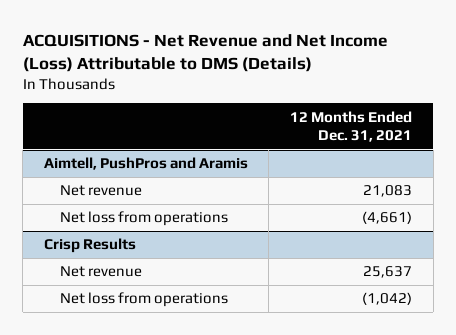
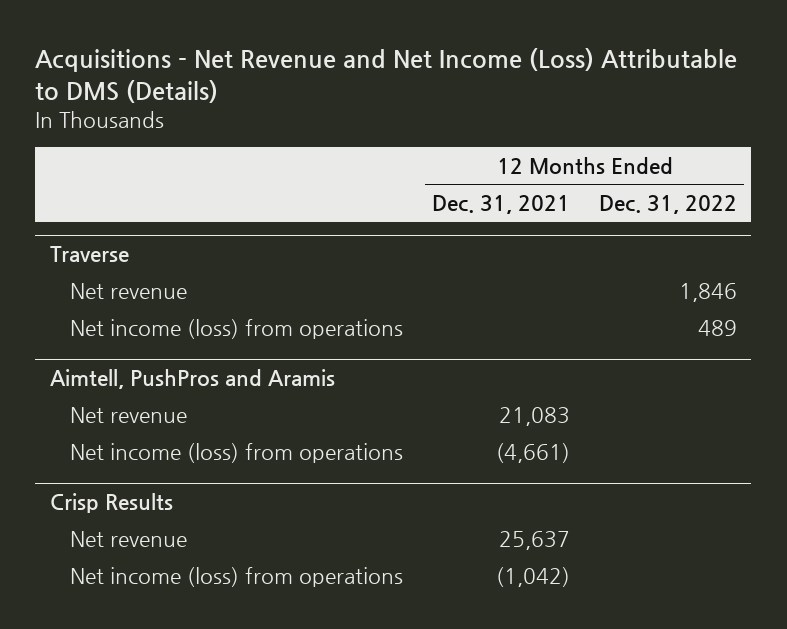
- ACQUISITIONS - Net Revenue and Net Income (Loss) Attributable to DMS (Details)
+ Acquisitions - Net Revenue and Net Income (Loss) Attributable to DMS (Details)
- | 12 Months Ended Dec. 31, 2021
+ | 12 Months Ended Dec. 31, 2021 | 12 Months Ended Dec. 31, 2022
+ Traverse
+ Net revenue | | 1,846
+ Net income (loss) from operations | | 489
@ Aimtell, PushPros and Aramis
- Net loss from operations | (4,661)
+ Net income (loss) from operations | (4,661) |
@ Crisp Results
- Net loss from operations | (1,042)
+ Net income (loss) from operations | (1,042) |

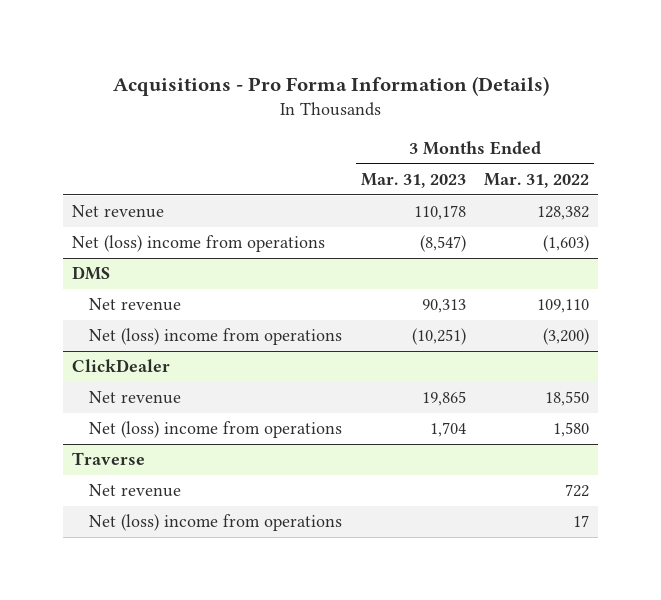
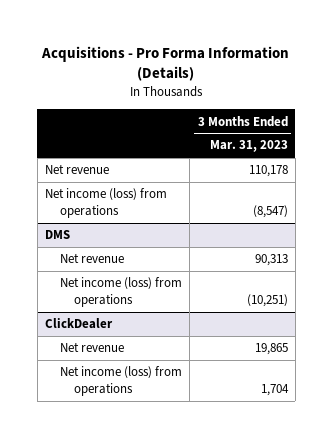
- | 3 Months Ended Mar. 31, 2023 | 3 Months Ended Mar. 31, 2022
+ | 3 Months Ended Mar. 31, 2023
- Net (loss) income from operations | (8,547) | (1,603)
+ Net income (loss) from operations | (8,547)
@ DMS
- Net (loss) income from operations | (10,251) | (3,200)
+ Net income (loss) from operations | (10,251)
@ ClickDealer
- Net (loss) income from operations | 1,704 | 1,580
- Traverse
- Net revenue | | 722
- Net (loss) income from operations | | 17
@ ClickDealer
+ Net income (loss) from operations | 1,704

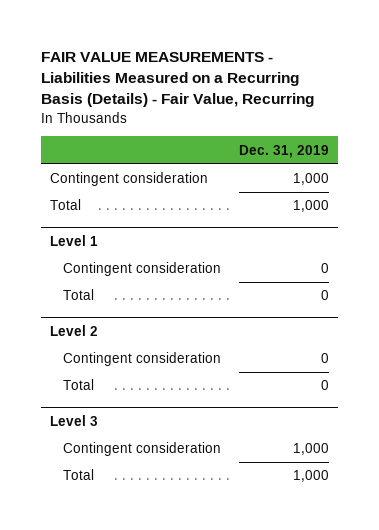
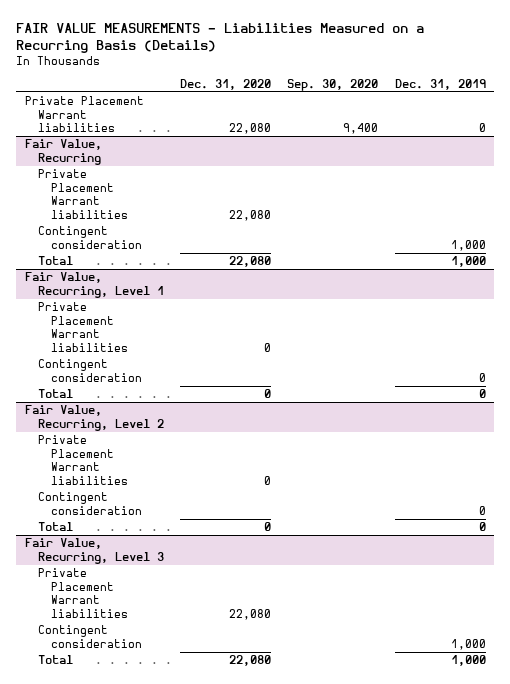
- FAIR VALUE MEASUREMENTS - Liabilities Measured on a Recurring Basis (Details) - Fair Value, Recurring
+ FAIR VALUE MEASUREMENTS - Liabilities Measured on a Recurring Basis (Details)
- | Dec. 31, 2019
+ | Dec. 31, 2020 | Sep. 30, 2020 | Dec. 31, 2019
+ Private Placement Warrant liabilities | 22,080 | 9,400 | 0
+ Fair Value, Recurring
+ Private Placement Warrant liabilities | 22,080 | |
- Level 1
+ Fair Value, Recurring, Level 1
+ Private Placement Warrant liabilities | 0 | |
- Level 2
+ Fair Value, Recurring, Level 2
+ Private Placement Warrant liabilities | 0 | |
- Level 3
+ Fair Value, Recurring, Level 3
+ Private Placement Warrant liabilities | 22,080 | |

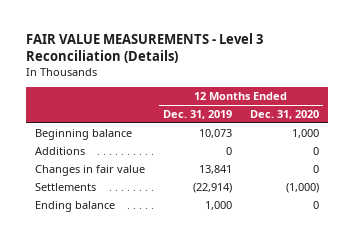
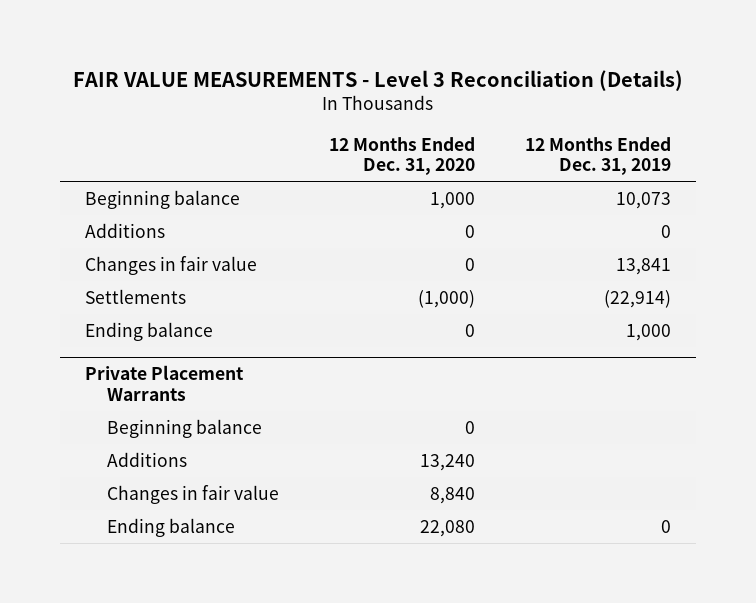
- | 12 Months Ended Dec. 31, 2019 | 12 Months Ended Dec. 31, 2020
+ | 12 Months Ended Dec. 31, 2020 | 12 Months Ended Dec. 31, 2019
+ Private Placement Warrants
+ Beginning balance | 0 |
+ Additions | 13,240 |
+ Changes in fair value | 8,840 |
+ Ending balance | 22,080 | 0

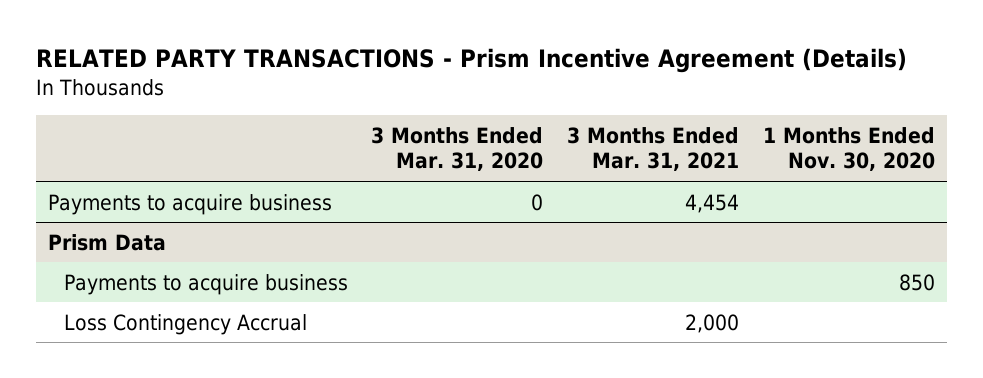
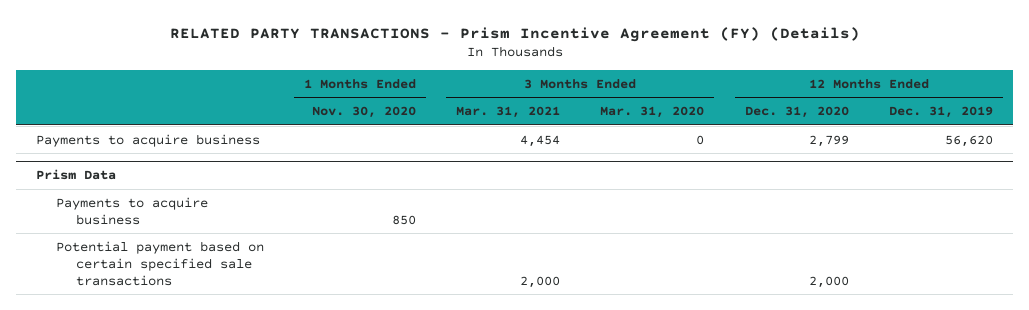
- RELATED PARTY TRANSACTIONS - Prism Incentive Agreement (Details)
+ RELATED PARTY TRANSACTIONS - Prism Incentive Agreement (FY) (Details)
- | 3 Months Ended Mar. 31, 2020 | 3 Months Ended Mar. 31, 2021 | 1 Months Ended Nov. 30, 2020
+ | 1 Months Ended Nov. 30, 2020 | 3 Months Ended Mar. 31, 2021 | 3 Months Ended Mar. 31, 2020 | 12 Months Ended Dec. 31, 2020 | 12 Months Ended Dec. 31, 2019
@ Prism Data
- Loss Contingency Accrual | | 2,000 |
+ Potential payment based on certain specified sale transactions | | 2,000 | | 2,000 |

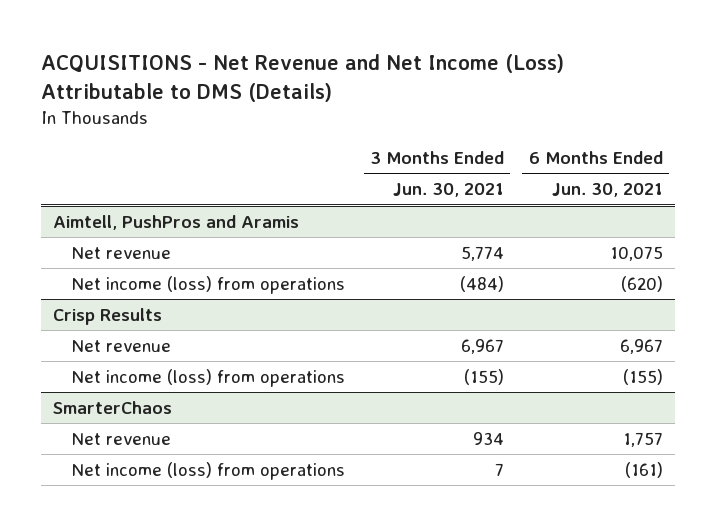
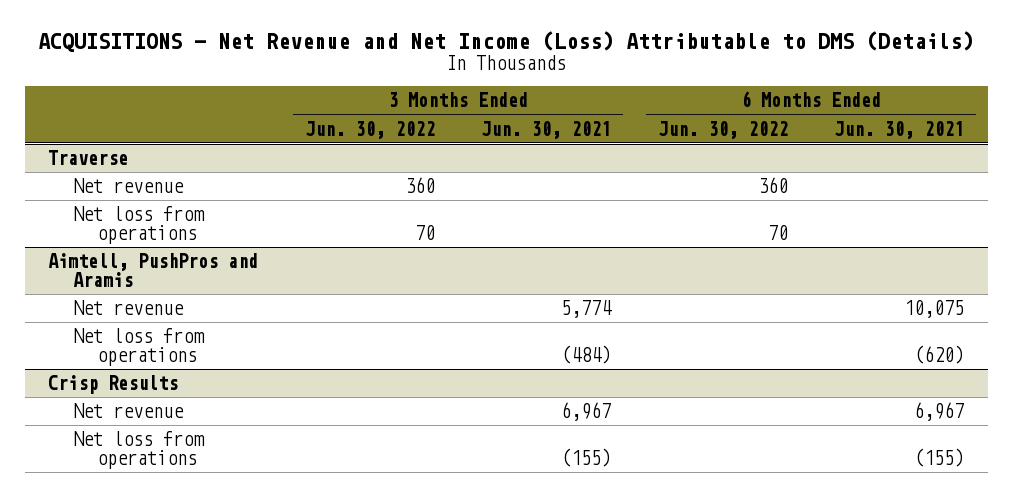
- | 3 Months Ended Jun. 30, 2021 | 6 Months Ended Jun. 30, 2021
+ | 3 Months Ended Jun. 30, 2022 | 3 Months Ended Jun. 30, 2021 | 6 Months Ended Jun. 30, 2022 | 6 Months Ended Jun. 30, 2021
+ Traverse
+ Net revenue | 360 | | 360 |
+ Net loss from operations | 70 | | 70 |
@ Aimtell, PushPros and Aramis
- Net income (loss) from operations | (484) | (620)
+ Net loss from operations | | (484) | | (620)
@ Crisp Results
- Net income (loss) from operations | (155) | (155)
- SmarterChaos
- Net revenue | 934 | 1,757
- Net income (loss) from operations | 7 | (161)
@ Crisp Results
+ Net loss from operations | | (155) | | (155)

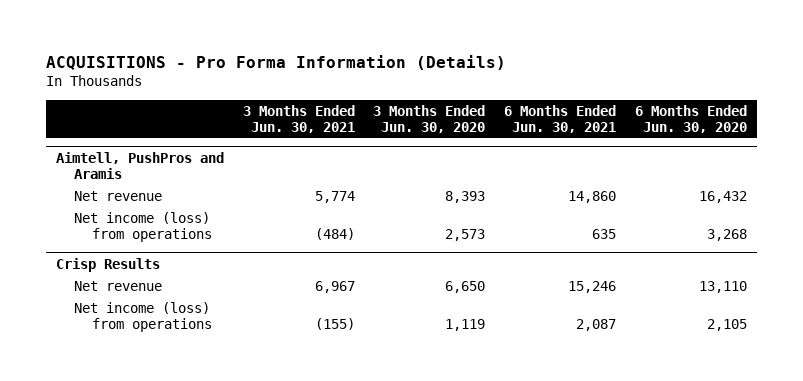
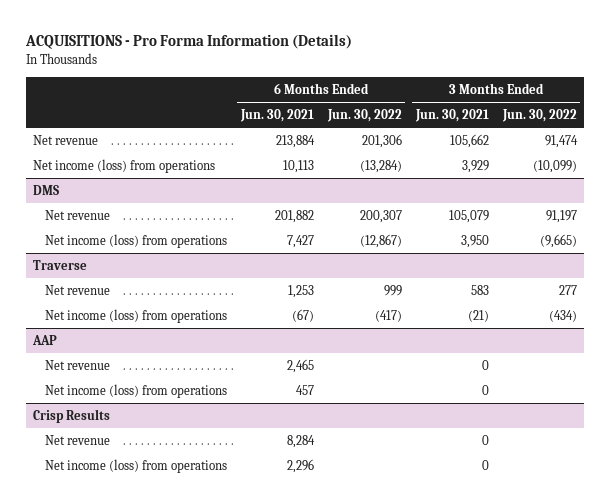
- | 3 Months Ended Jun. 30, 2021 | 3 Months Ended Jun. 30, 2020 | 6 Months Ended Jun. 30, 2021 | 6 Months Ended Jun. 30, 2020
+ | 6 Months Ended Jun. 30, 2021 | 6 Months Ended Jun. 30, 2022 | 3 Months Ended Jun. 30, 2021 | 3 Months Ended Jun. 30, 2022
- Aimtell, PushPros and Aramis
- Net revenue | 5,774 | 8,393 | 14,860 | 16,432
- Net income (loss) from operations | (484) | 2,573 | 635 | 3,268
+ Net revenue | 213,884 | 201,306 | 105,662 | 91,474
+ Net income (loss) from operations | 10,113 | (13,284) | 3,929 | (10,099)
+ DMS
+ Net revenue | 201,882 | 200,307 | 105,079 | 91,197
+ Net income (loss) from operations | 7,427 | (12,867) | 3,950 | (9,665)
+ Traverse
+ Net revenue | 1,253 | 999 | 583 | 277
+ Net income (loss) from operations | (67) | (417) | (21) | (434)
+ AAP
+ Net revenue | 2,465 | | 0 |
+ Net income (loss) from operations | 457 | | 0 |
@ Crisp Results
- Net revenue | 6,967 | 6,650 | 15,246 | 13,110
- Net income (loss) from operations | (155) | 1,119 | 2,087 | 2,105
+ Net revenue | 8,284 | | 0 |
+ Net income (loss) from operations | 2,296 | | 0 |

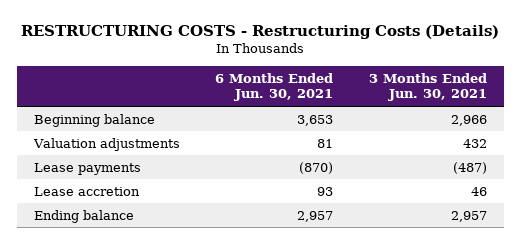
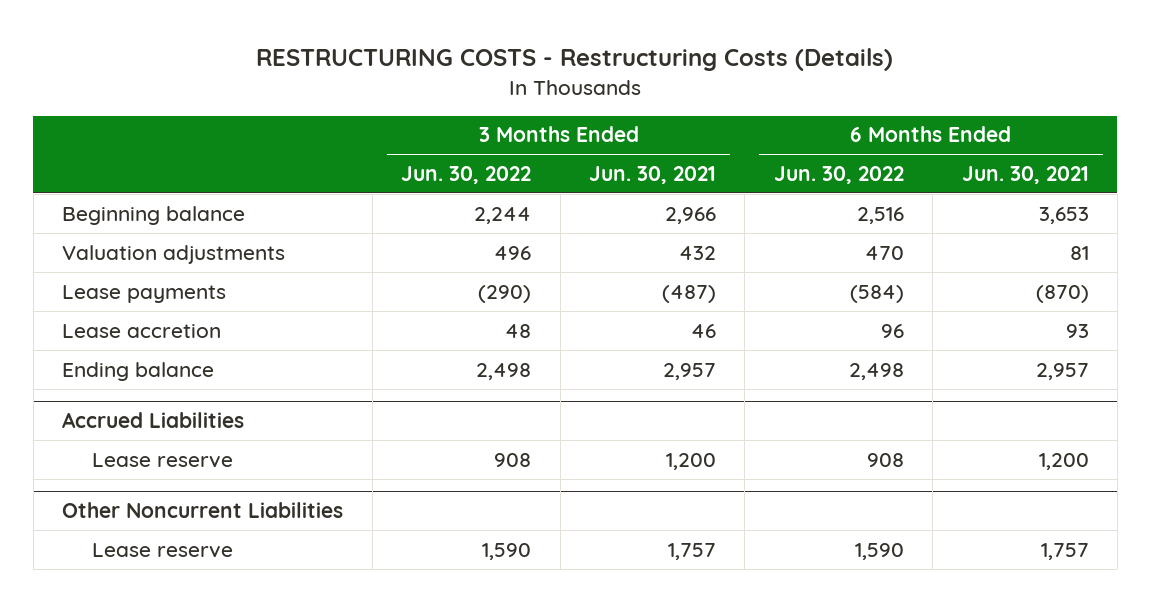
- | 6 Months Ended Jun. 30, 2021 | 3 Months Ended Jun. 30, 2021
+ | 3 Months Ended Jun. 30, 2022 | 3 Months Ended Jun. 30, 2021 | 6 Months Ended Jun. 30, 2022 | 6 Months Ended Jun. 30, 2021
+ Accrued Liabilities
+ Lease reserve | 908 | 1,200 | 908 | 1,200
+ Other Noncurrent Liabilities
+ Lease reserve | 1,590 | 1,757 | 1,590 | 1,757

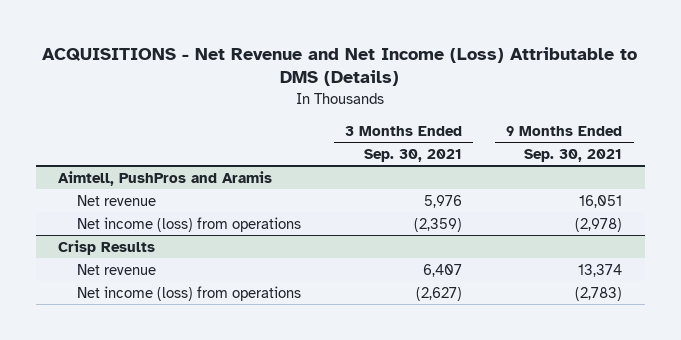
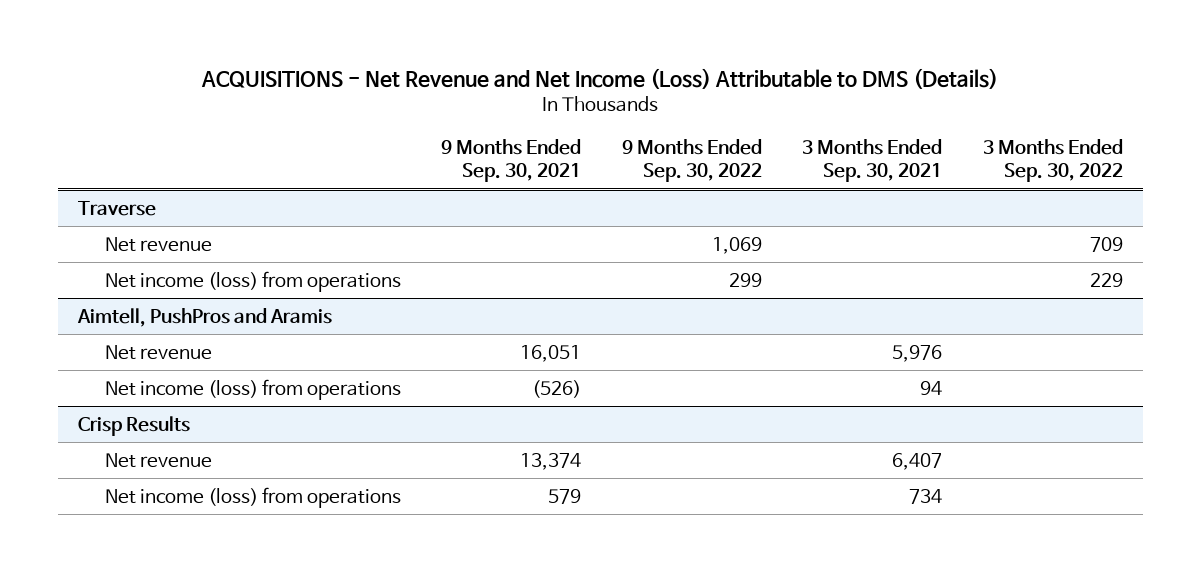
- | 3 Months Ended Sep. 30, 2021 | 9 Months Ended Sep. 30, 2021
+ | 9 Months Ended Sep. 30, 2021 | 9 Months Ended Sep. 30, 2022 | 3 Months Ended Sep. 30, 2021 | 3 Months Ended Sep. 30, 2022
+ Traverse
+ Net revenue | | 1,069 | | 709
+ Net income (loss) from operations | | 299 | | 229
@ Aimtell, PushPros and Aramis
- Net income (loss) from operations | (2,359) | (2,978)
+ Net income (loss) from operations | (526) | | 94 |
@ Crisp Results
- Net income (loss) from operations | (2,627) | (2,783)
+ Net income (loss) from operations | 579 | | 734 |

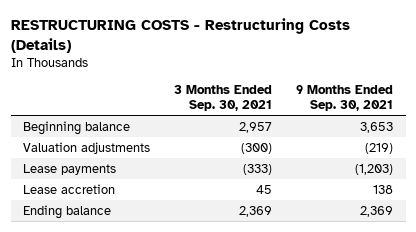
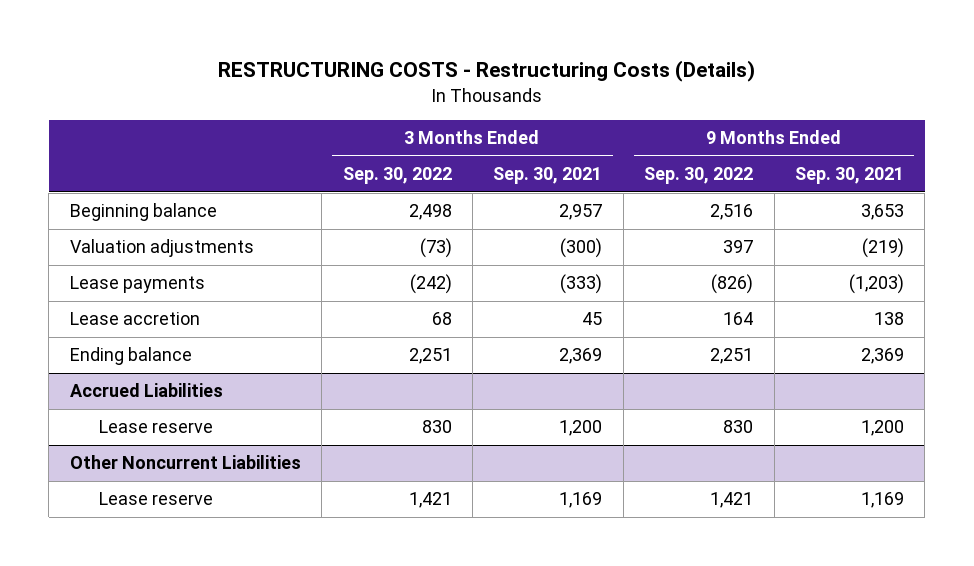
- | 3 Months Ended Sep. 30, 2021 | 9 Months Ended Sep. 30, 2021
+ | 3 Months Ended Sep. 30, 2022 | 3 Months Ended Sep. 30, 2021 | 9 Months Ended Sep. 30, 2022 | 9 Months Ended Sep. 30, 2021
+ Accrued Liabilities
+ Lease reserve | 830 | 1,200 | 830 | 1,200
+ Other Noncurrent Liabilities
+ Lease reserve | 1,421 | 1,169 | 1,421 | 1,169

